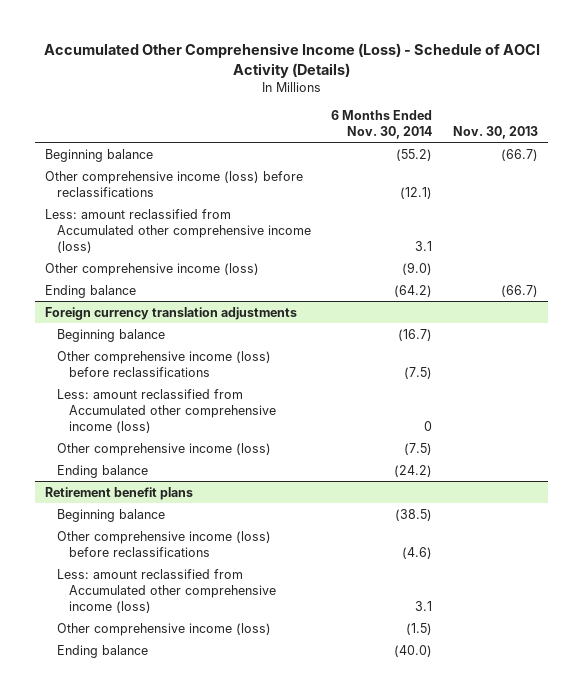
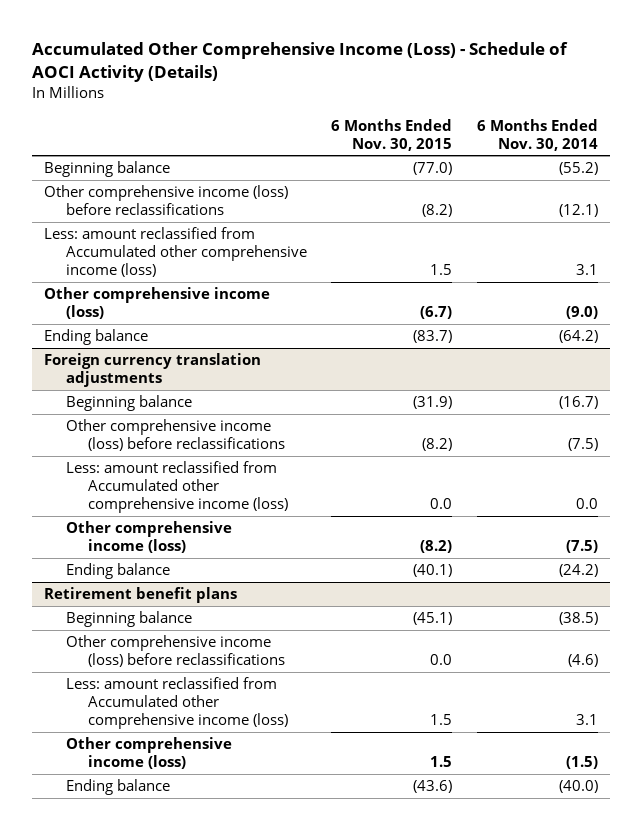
- | 6 Months Ended Nov. 30, 2014 | Nov. 30, 2013
+ | 6 Months Ended Nov. 30, 2015 | 6 Months Ended Nov. 30, 2014
@ Foreign currency translation adjustments
- Less: amount reclassified from Accumulated other comprehensive income (loss) | 0 |
+ Less: amount reclassified from Accumulated other comprehensive income (loss) | 0.0 | 0.0

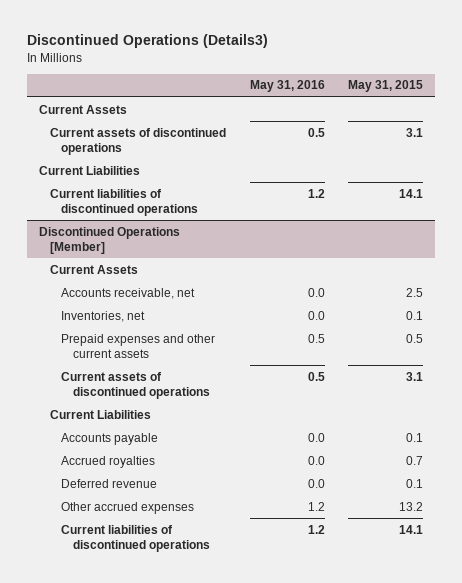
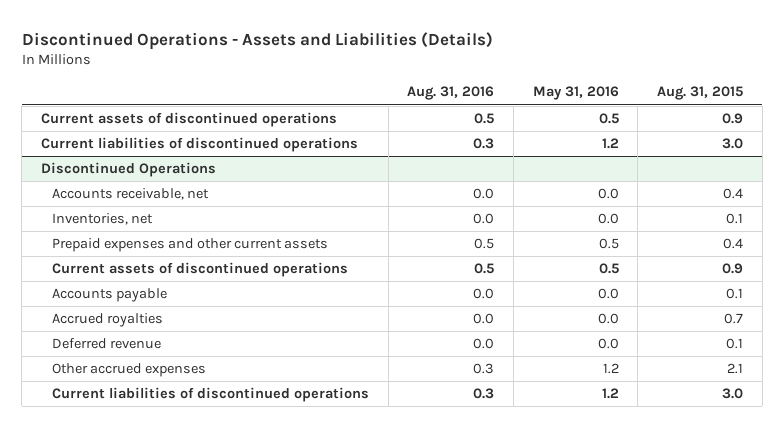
- Discontinued Operations (Details3)
+ Discontinued Operations - Assets and Liabilities (Details)
- | May 31, 2016 | May 31, 2015
+ | Aug. 31, 2016 | May 31, 2016 | Aug. 31, 2015
- Current Assets
- Current Liabilities
- Discontinued Operations [Member]
- Current Assets
+ Discontinued Operations
- Current Liabilities

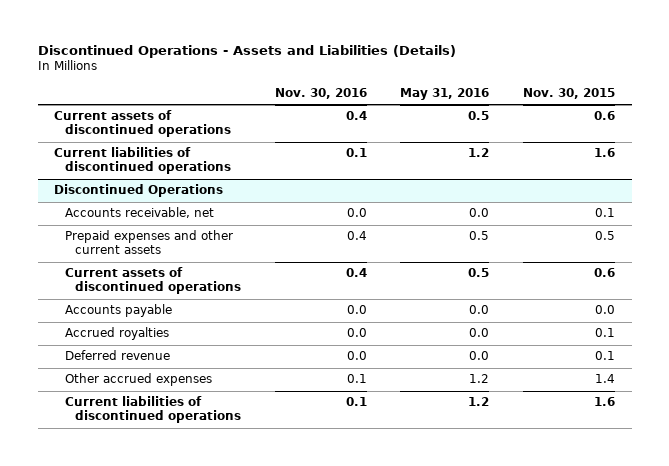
- | Aug. 31, 2016 | May 31, 2016 | Aug. 31, 2015
+ | Nov. 30, 2016 | May 31, 2016 | Nov. 30, 2015
@ Discontinued Operations
- Inventories, net | 0.0 | 0.0 | 0.1

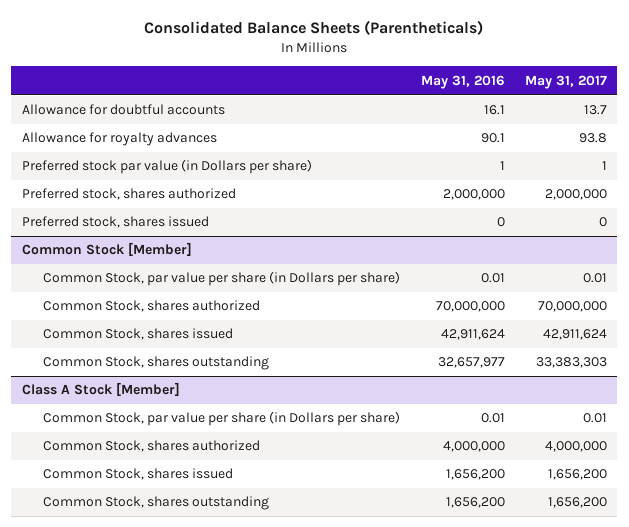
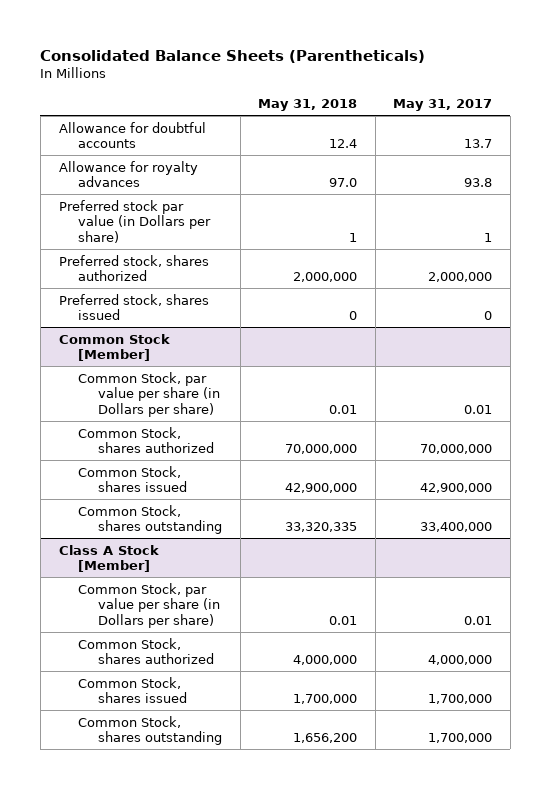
- | May 31, 2016 | May 31, 2017
+ | May 31, 2018 | May 31, 2017
@ Common Stock [Member]
- Common Stock, shares issued | 42,911,624 | 42,911,624
- Common Stock, shares outstanding | 32,657,977 | 33,383,303
+ Common Stock, shares issued | 42,900,000 | 42,900,000
+ Common Stock, shares outstanding | 33,320,335 | 33,400,000
@ Class A Stock [Member]
- Common Stock, shares issued | 1,656,200 | 1,656,200
- Common Stock, shares outstanding | 1,656,200 | 1,656,200
+ Common Stock, shares issued | 1,700,000 | 1,700,000
+ Common Stock, shares outstanding | 1,656,200 | 1,700,000

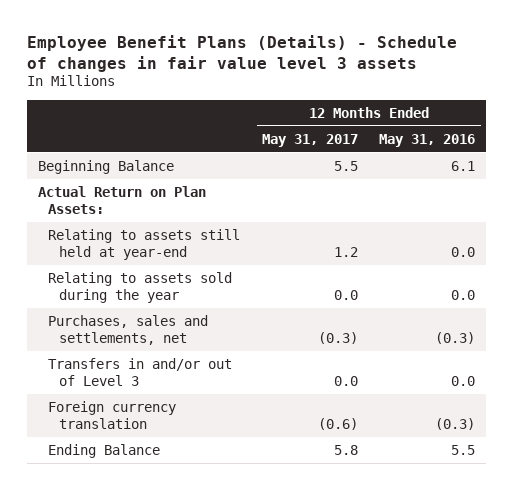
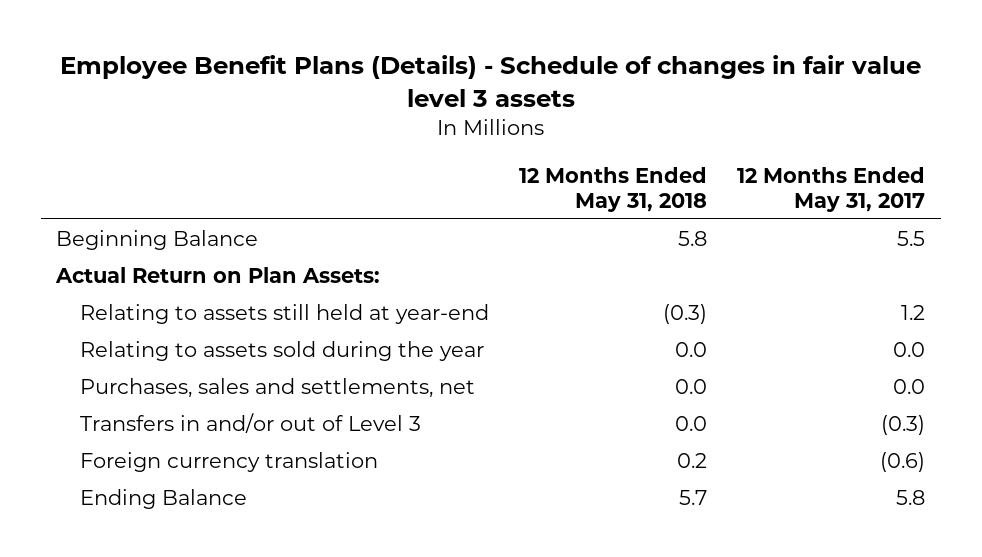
- | 12 Months Ended May 31, 2017 | 12 Months Ended May 31, 2016
+ | 12 Months Ended May 31, 2018 | 12 Months Ended May 31, 2017
- Purchases, sales and settlements, net | (0.3) | (0.3)
- Transfers in and/or out of Level 3 | 0.0 | 0.0
+ Purchases, sales and settlements, net | 0.0 | 0.0
+ Transfers in and/or out of Level 3 | 0.0 | (0.3)

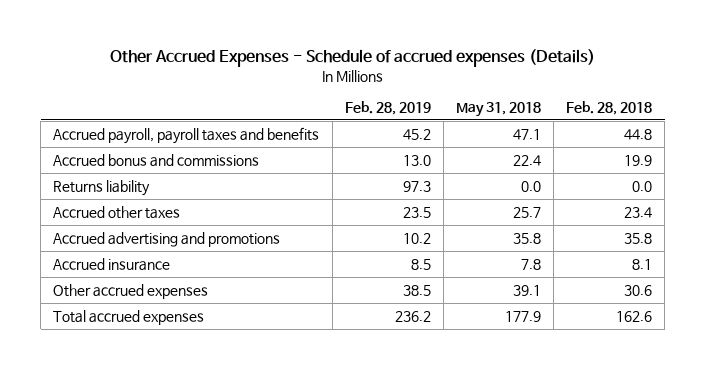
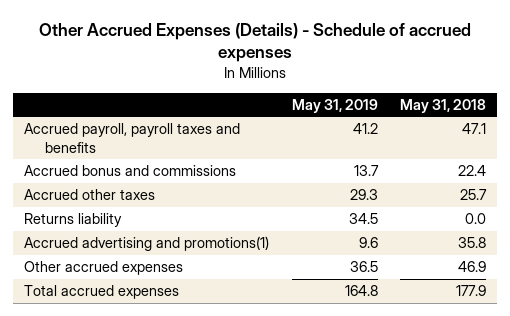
- Other Accrued Expenses - Schedule of accrued expenses (Details)
+ Other Accrued Expenses (Details) - Schedule of accrued expenses
- | Feb. 28, 2019 | May 31, 2018 | Feb. 28, 2018
+ | May 31, 2019 | May 31, 2018
- Accrued advertising and promotions | 10.2 | 35.8 | 35.8
- Accrued insurance | 8.5 | 7.8 | 8.1
- Other accrued expenses | 38.5 | 39.1 | 30.6
moved down: Returns liability | 34.5 | 0.0
+ Accrued advertising and promotions(1) | 9.6 | 35.8
+ Other accrued expenses | 36.5 | 46.9

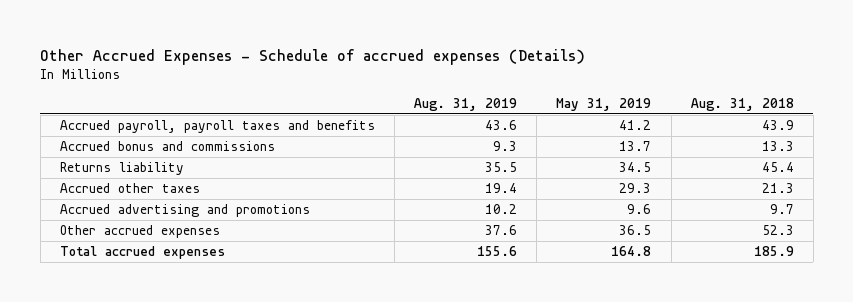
- Other Accrued Expenses (Details) - Schedule of accrued expenses
+ Other Accrued Expenses - Schedule of accrued expenses (Details)
- | May 31, 2019 | May 31, 2018
+ | Aug. 31, 2019 | May 31, 2019 | Aug. 31, 2018
- Accrued advertising and promotions(1) | 9.6 | 35.8
moved down: Accrued other taxes | 19.4 | 29.3 | 21.3
+ Accrued advertising and promotions | 10.2 | 9.6 | 9.7

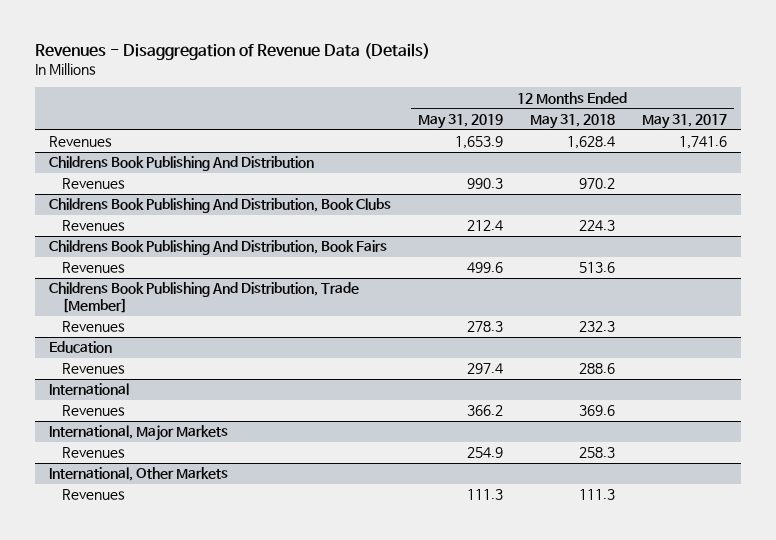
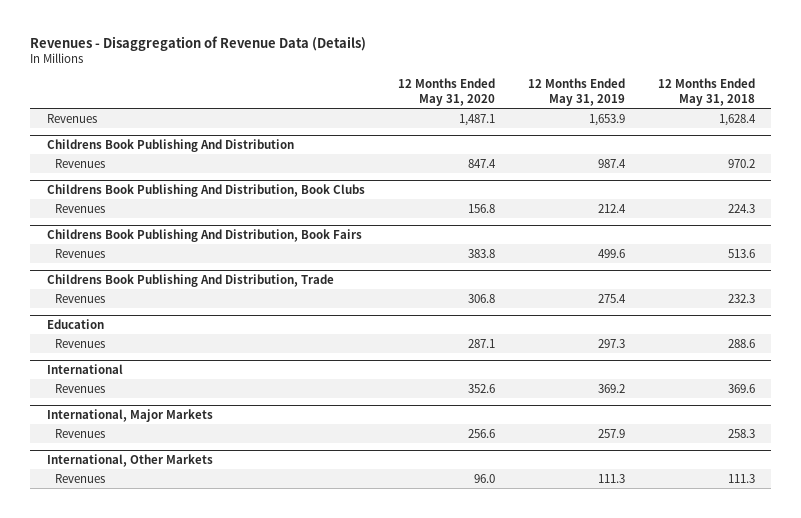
- | 12 Months Ended May 31, 2019 | 12 Months Ended May 31, 2018 | 12 Months Ended May 31, 2017
+ | 12 Months Ended May 31, 2020 | 12 Months Ended May 31, 2019 | 12 Months Ended May 31, 2018
@ Childrens Book Publishing And Distribution
- Revenues | 990.3 | 970.2 |
+ Revenues | 847.4 | 987.4 | 970.2
- Childrens Book Publishing And Distribution, Trade [Member]
- Revenues | 278.3 | 232.3 |
+ Childrens Book Publishing And Distribution, Trade
+ Revenues | 306.8 | 275.4 | 232.3
@ Education
- Revenues | 297.4 | 288.6 |
+ Revenues | 287.1 | 297.3 | 288.6
@ International
- Revenues | 366.2 | 369.6 |
+ Revenues | 352.6 | 369.2 | 369.6
@ International, Major Markets
- Revenues | 254.9 | 258.3 |
+ Revenues | 256.6 | 257.9 | 258.3

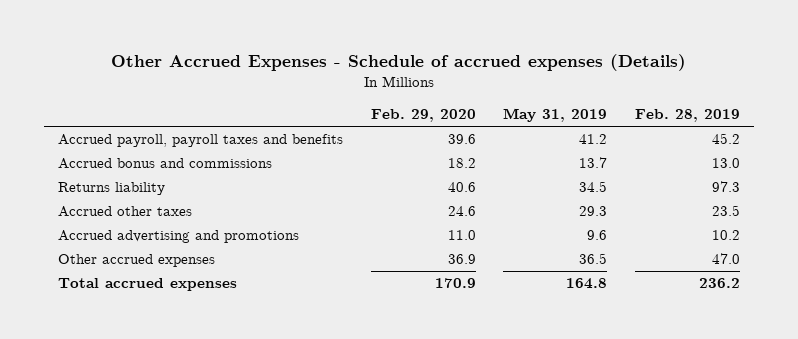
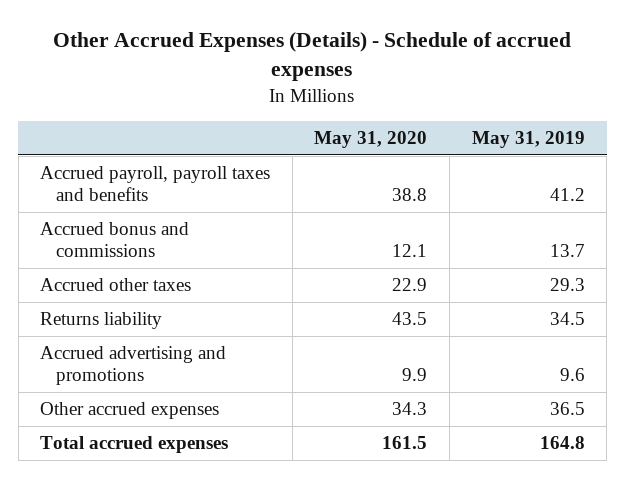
- Other Accrued Expenses - Schedule of accrued expenses (Details)
+ Other Accrued Expenses (Details) - Schedule of accrued expenses
- | Feb. 29, 2020 | May 31, 2019 | Feb. 28, 2019
+ | May 31, 2020 | May 31, 2019
moved down: Returns liability | 43.5 | 34.5

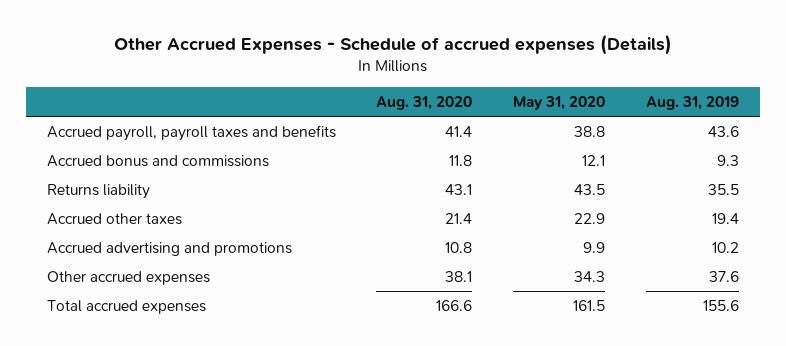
- Other Accrued Expenses (Details) - Schedule of accrued expenses
+ Other Accrued Expenses - Schedule of accrued expenses (Details)
- | May 31, 2020 | May 31, 2019
+ | Aug. 31, 2020 | May 31, 2020 | Aug. 31, 2019
moved down: Accrued other taxes | 21.4 | 22.9 | 19.4

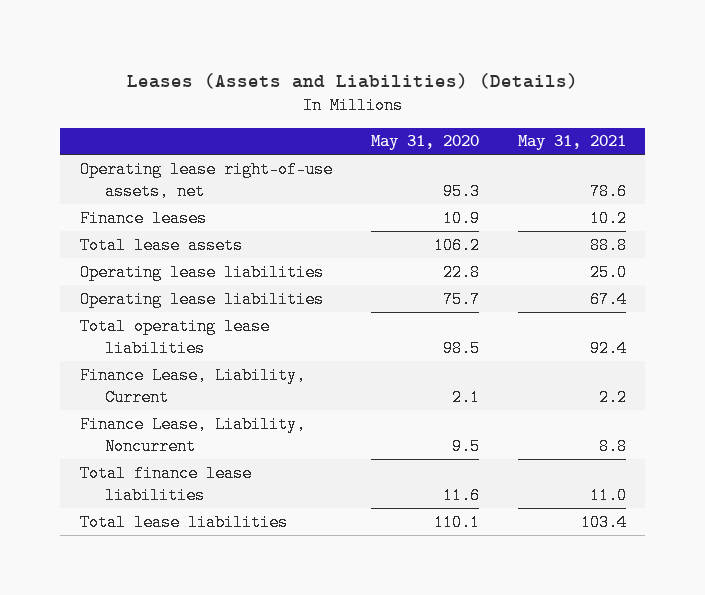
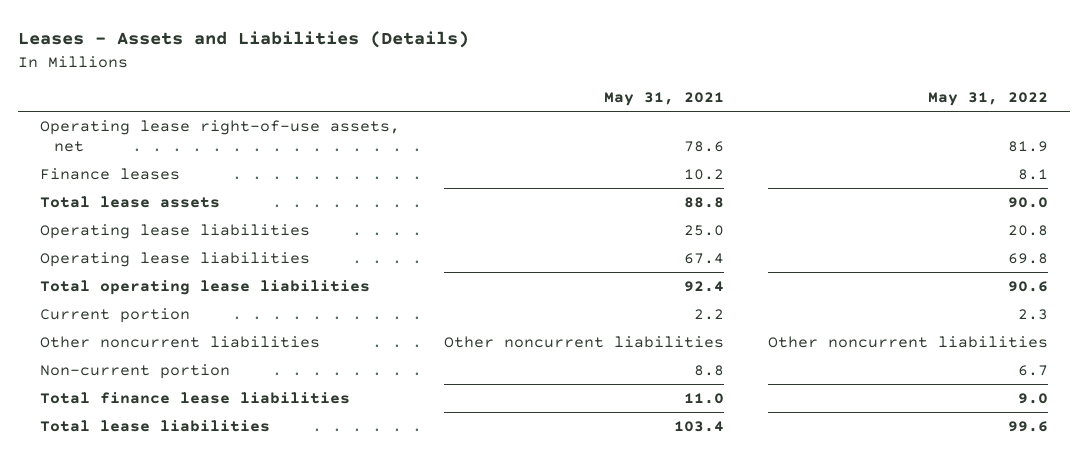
- Leases (Assets and Liabilities) (Details)
+ Leases - Assets and Liabilities (Details)
- | May 31, 2020 | May 31, 2021
+ | May 31, 2021 | May 31, 2022
- Finance Lease, Liability, Current | 2.1 | 2.2
- Finance Lease, Liability, Noncurrent | 9.5 | 8.8
+ Current portion | 2.2 | 2.3
+ Other noncurrent liabilities | Other noncurrent liabilities | Other noncurrent liabilities
+ Non-current portion | 8.8 | 6.7

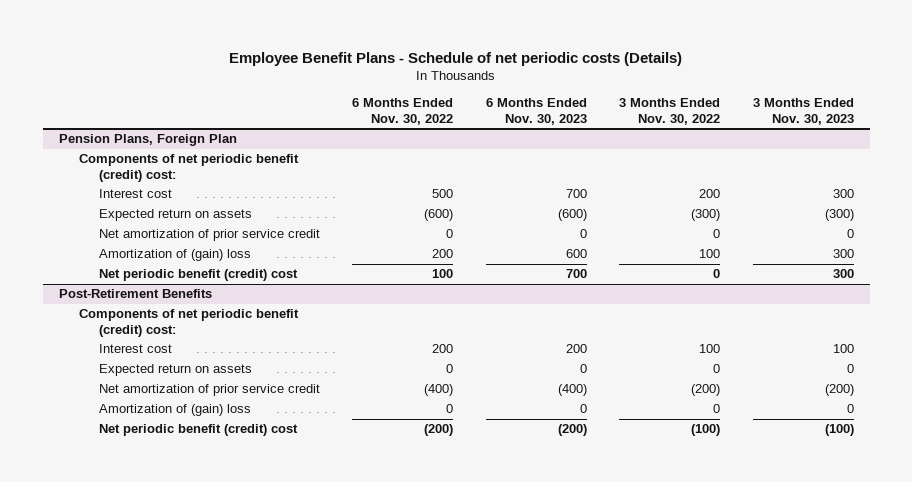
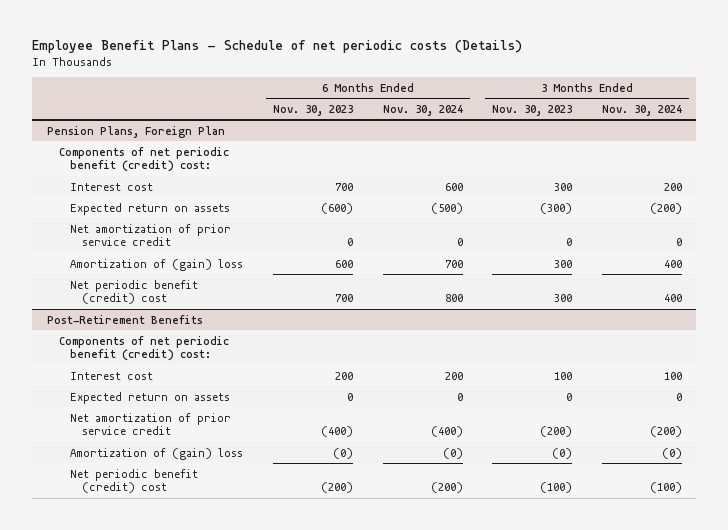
- | 6 Months Ended Nov. 30, 2022 | 6 Months Ended Nov. 30, 2023 | 3 Months Ended Nov. 30, 2022 | 3 Months Ended Nov. 30, 2023
+ | 6 Months Ended Nov. 30, 2023 | 6 Months Ended Nov. 30, 2024 | 3 Months Ended Nov. 30, 2023 | 3 Months Ended Nov. 30, 2024
@ Post-Retirement Benefits
- Amortization of (gain) loss | 0 | 0 | 0 | 0
+ Amortization of (gain) loss | (0) | (0) | (0) | (0)

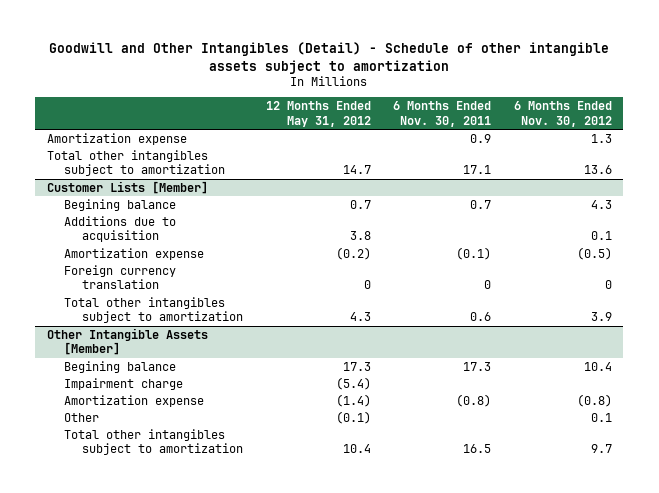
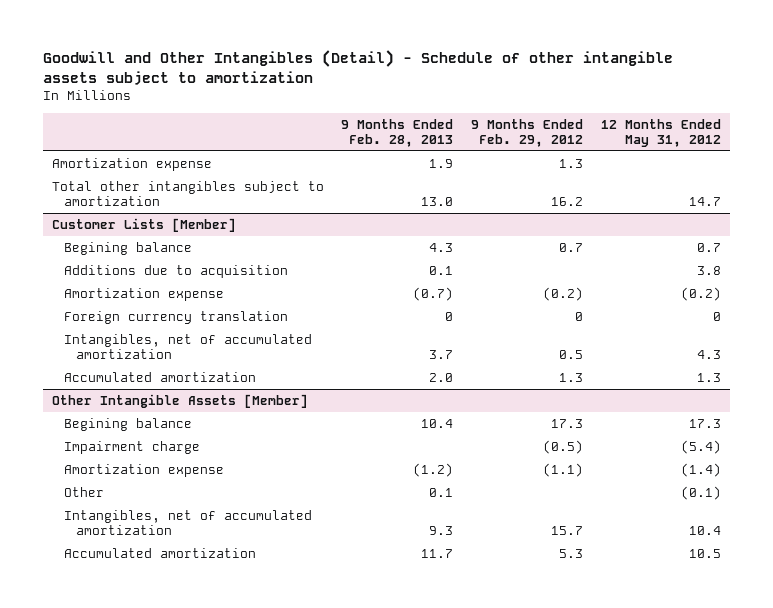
- | 12 Months Ended May 31, 2012 | 6 Months Ended Nov. 30, 2011 | 6 Months Ended Nov. 30, 2012
+ | 9 Months Ended Feb. 28, 2013 | 9 Months Ended Feb. 29, 2012 | 12 Months Ended May 31, 2012
@ Customer Lists [Member]
- Total other intangibles subject to amortization | 4.3 | 0.6 | 3.9
+ Intangibles, net of accumulated amortization | 3.7 | 0.5 | 4.3
+ Accumulated amortization | 2.0 | 1.3 | 1.3
@ Other Intangible Assets [Member]
- Total other intangibles subject to amortization | 10.4 | 16.5 | 9.7
+ Intangibles, net of accumulated amortization | 9.3 | 15.7 | 10.4
+ Accumulated amortization | 11.7 | 5.3 | 10.5

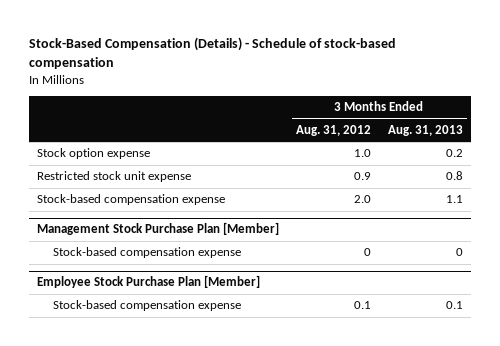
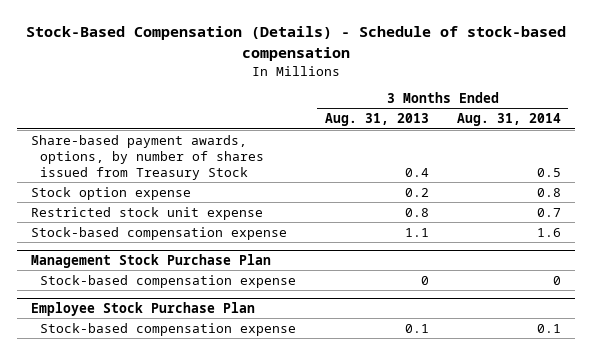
- | 3 Months Ended Aug. 31, 2012 | 3 Months Ended Aug. 31, 2013
+ | 3 Months Ended Aug. 31, 2013 | 3 Months Ended Aug. 31, 2014
+ Share-based payment awards, options, by number of shares issued from Treasury Stock | 0.4 | 0.5
- Management Stock Purchase Plan [Member]
+ Management Stock Purchase Plan
- Employee Stock Purchase Plan [Member]
+ Employee Stock Purchase Plan

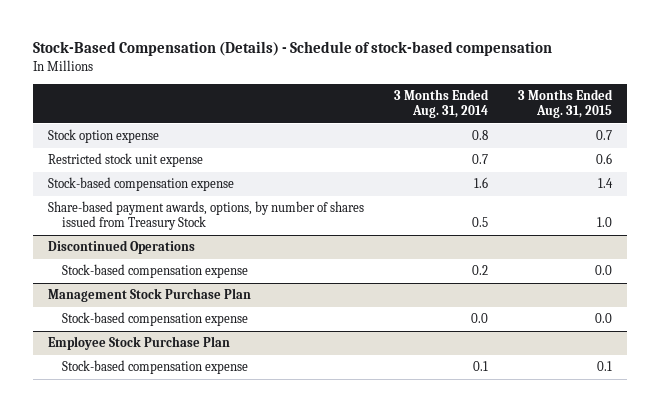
- | 3 Months Ended Aug. 31, 2013 | 3 Months Ended Aug. 31, 2014
+ | 3 Months Ended Aug. 31, 2014 | 3 Months Ended Aug. 31, 2015
moved down: Share-based payment awards, options, by number of shares issued from Treasury Stock | 0.5 | 1.0
+ Discontinued Operations
+ Stock-based compensation expense | 0.2 | 0.0
@ Management Stock Purchase Plan
- Stock-based compensation expense | 0 | 0
+ Stock-based compensation expense | 0.0 | 0.0

